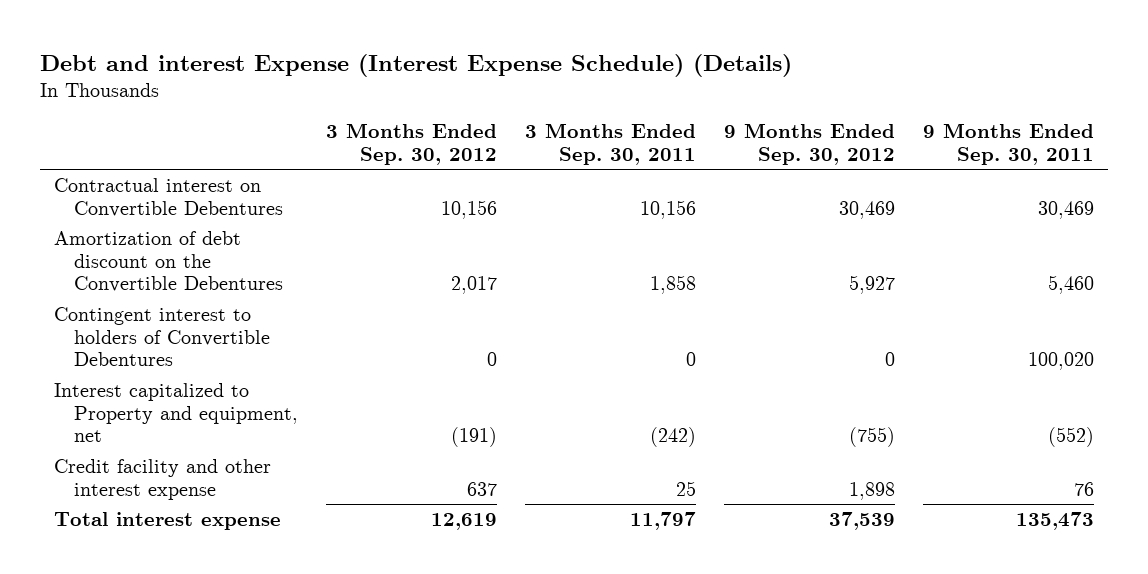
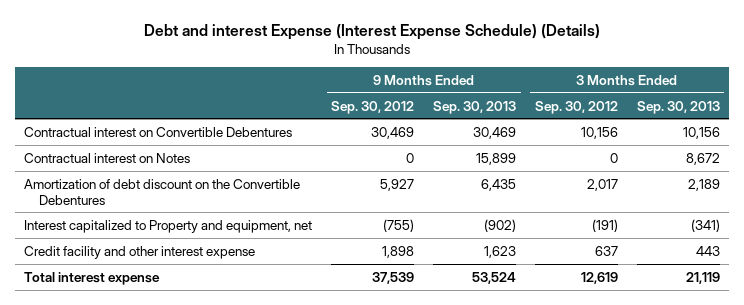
- | 3 Months Ended Sep. 30, 2012 | 3 Months Ended Sep. 30, 2011 | 9 Months Ended Sep. 30, 2012 | 9 Months Ended Sep. 30, 2011
+ | 9 Months Ended Sep. 30, 2012 | 9 Months Ended Sep. 30, 2013 | 3 Months Ended Sep. 30, 2012 | 3 Months Ended Sep. 30, 2013
+ Contractual interest on Notes | 0 | 15,899 | 0 | 8,672
- Contingent interest to holders of Convertible Debentures | 0 | 0 | 0 | 100,020

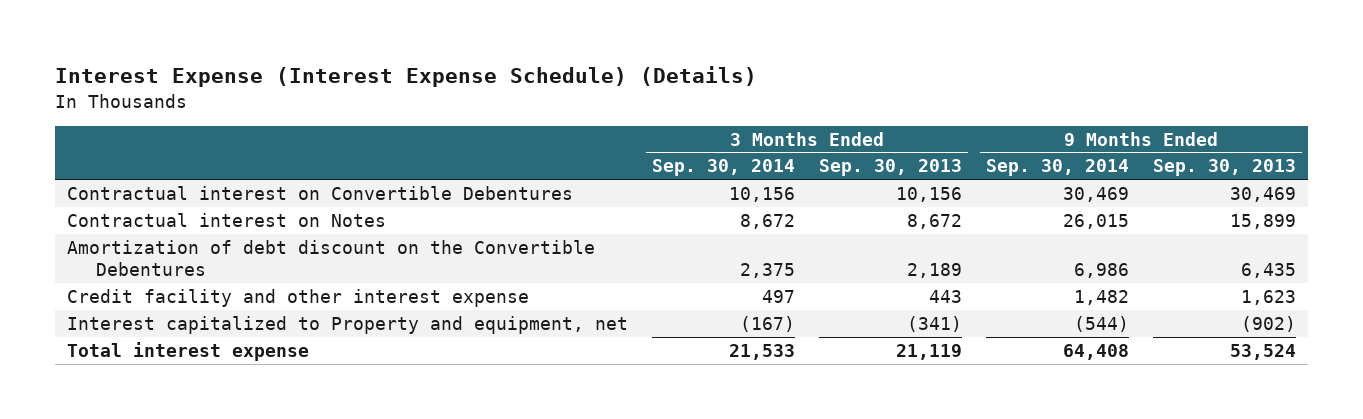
- Debt and interest Expense (Interest Expense Schedule) (Details)
+ Interest Expense (Interest Expense Schedule) (Details)
- | 9 Months Ended Sep. 30, 2012 | 9 Months Ended Sep. 30, 2013 | 3 Months Ended Sep. 30, 2012 | 3 Months Ended Sep. 30, 2013
+ | 3 Months Ended Sep. 30, 2014 | 3 Months Ended Sep. 30, 2013 | 9 Months Ended Sep. 30, 2014 | 9 Months Ended Sep. 30, 2013
moved down: Interest capitalized to Property and equipment, net | (167) | (341) | (544) | (902)

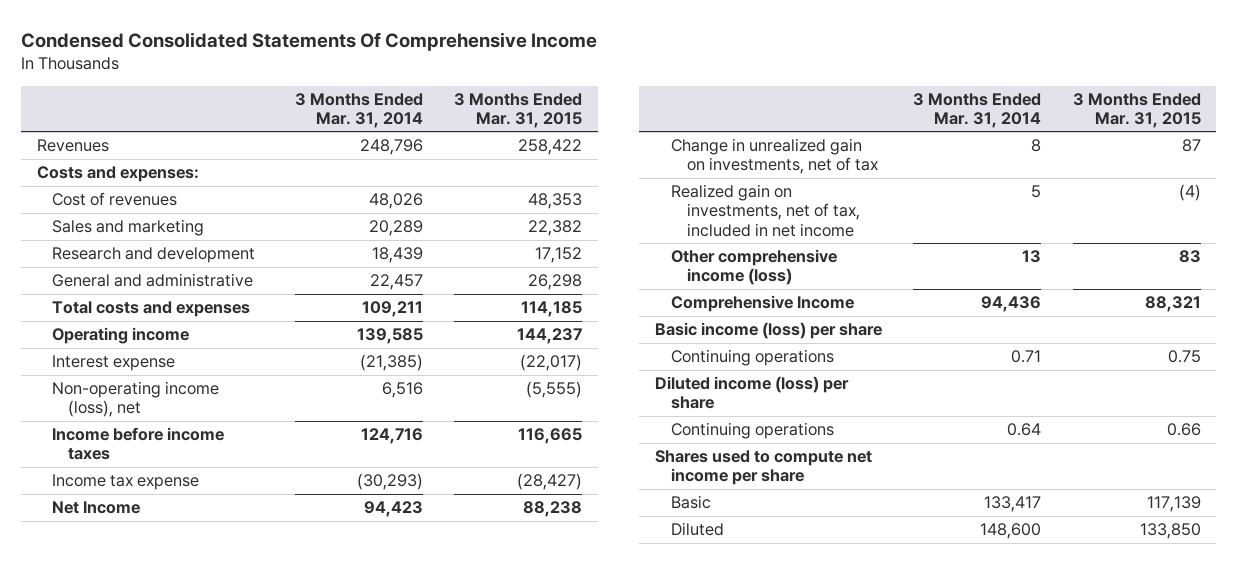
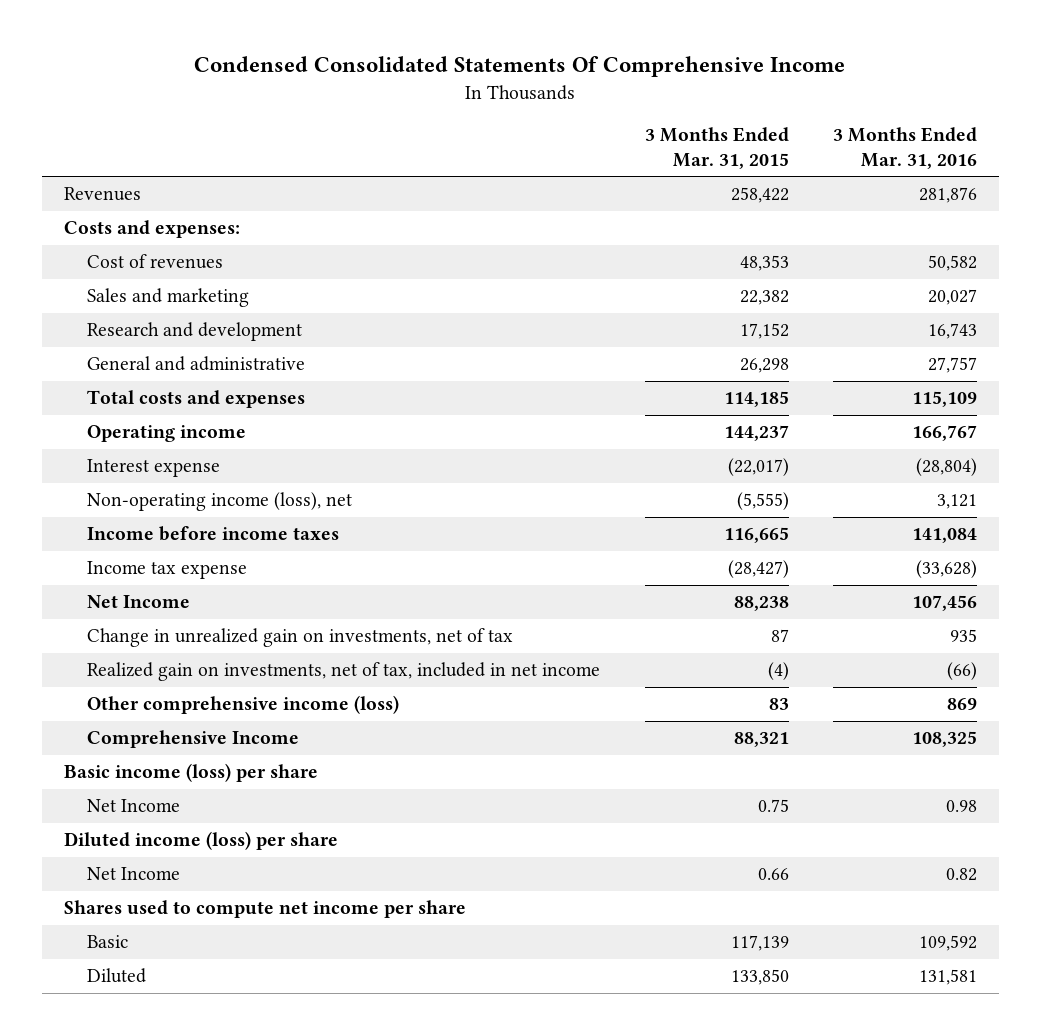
- | 3 Months Ended Mar. 31, 2014 | 3 Months Ended Mar. 31, 2015
+ | 3 Months Ended Mar. 31, 2015 | 3 Months Ended Mar. 31, 2016
- Continuing operations | 0.71 | 0.75
+ Net Income | 0.75 | 0.98
- Continuing operations | 0.64 | 0.66
+ Net Income | 0.66 | 0.82

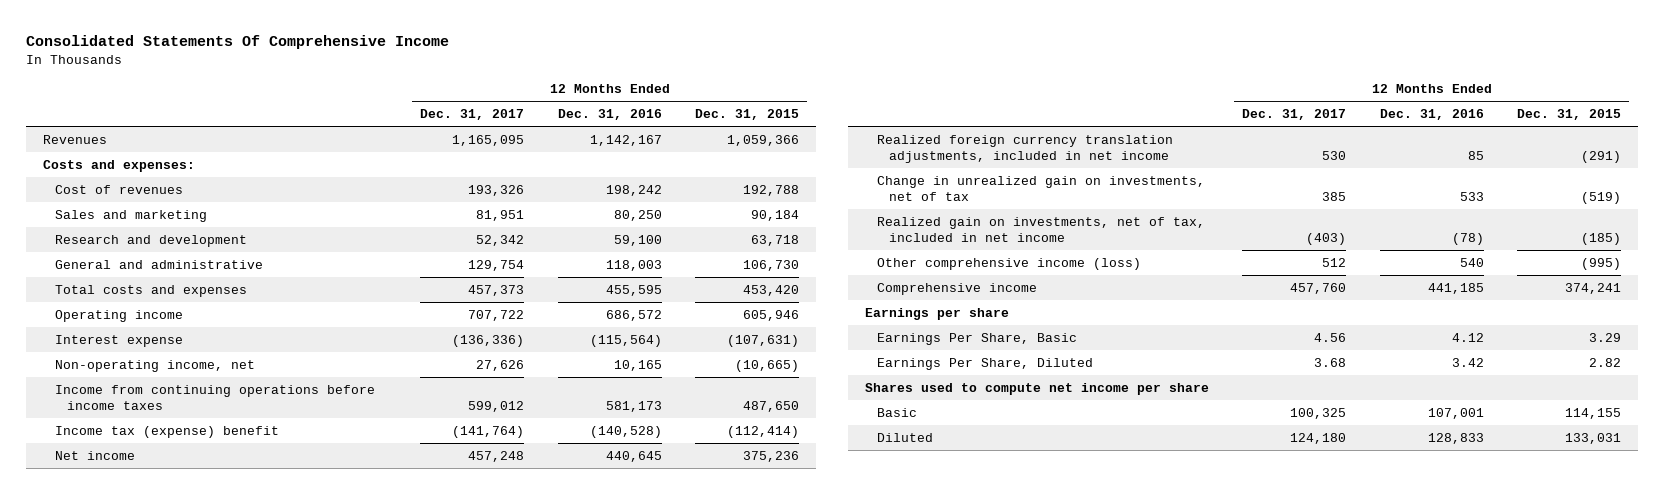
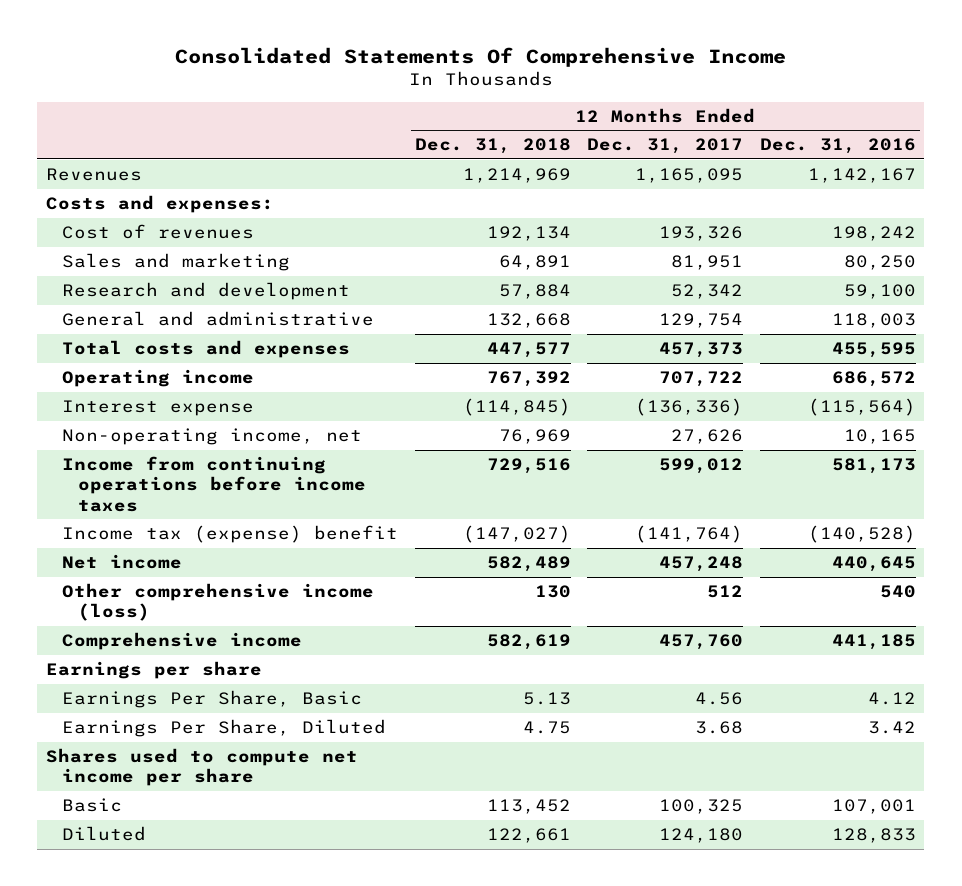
- | 12 Months Ended Dec. 31, 2017 | 12 Months Ended Dec. 31, 2016 | 12 Months Ended Dec. 31, 2015
+ | 12 Months Ended Dec. 31, 2018 | 12 Months Ended Dec. 31, 2017 | 12 Months Ended Dec. 31, 2016
- Realized foreign currency translation adjustments, included in net income | 530 | 85 | (291)
- Change in unrealized gain on investments, net of tax | 385 | 533 | (519)
- Realized gain on investments, net of tax, included in net income | (403) | (78) | (185)

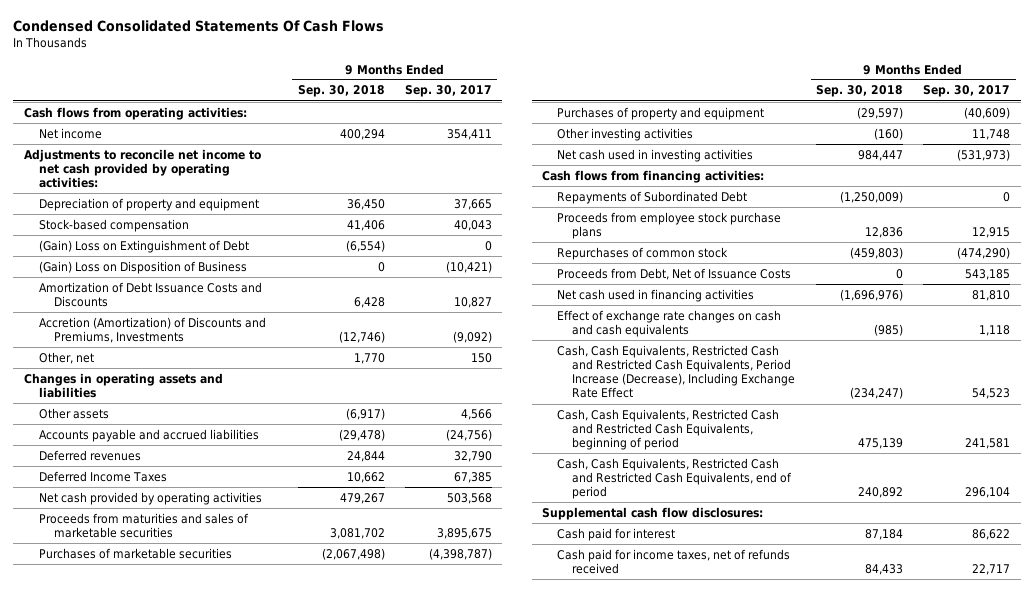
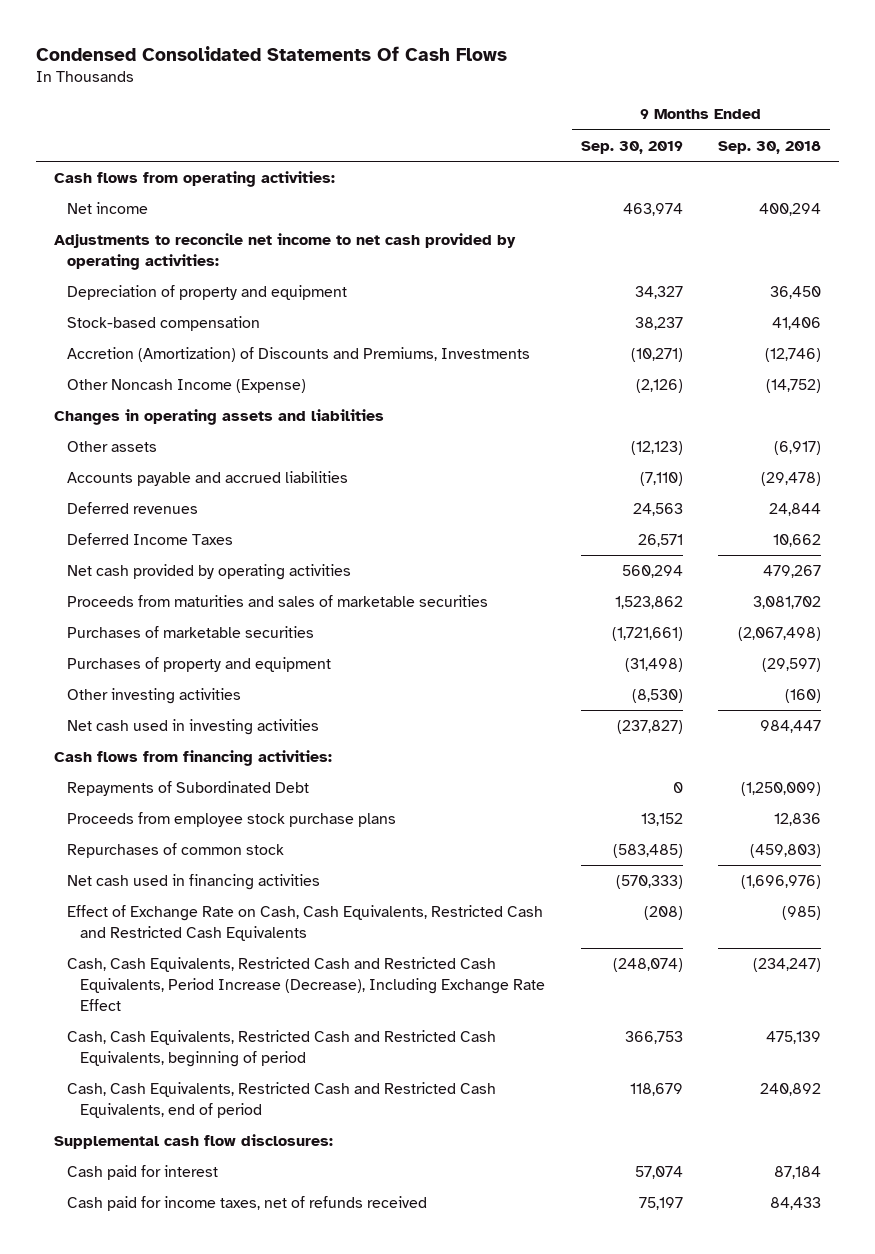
- | 9 Months Ended Sep. 30, 2018 | 9 Months Ended Sep. 30, 2017
+ | 9 Months Ended Sep. 30, 2019 | 9 Months Ended Sep. 30, 2018
- (Gain) Loss on Extinguishment of Debt | (6,554) | 0
- (Gain) Loss on Disposition of Business | 0 | (10,421)
- Amortization of Debt Issuance Costs and Discounts | 6,428 | 10,827
- Other, net | 1,770 | 150
+ Other Noncash Income (Expense) | (2,126) | (14,752)
- Proceeds from Debt, Net of Issuance Costs | 0 | 543,185
- Effect of exchange rate changes on cash and cash equivalents | (985) | 1,118
+ Effect of Exchange Rate on Cash, Cash Equivalents, Restricted Cash and Restricted Cash Equivalents | (208) | (985)

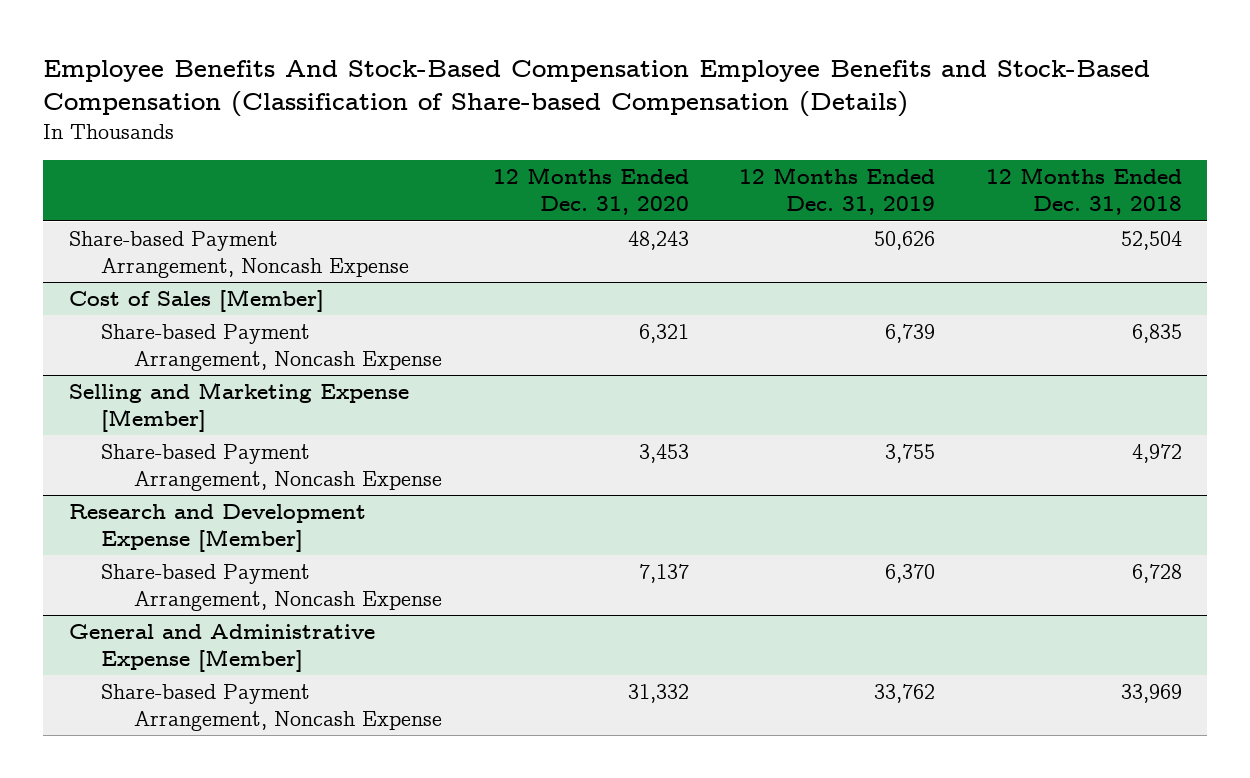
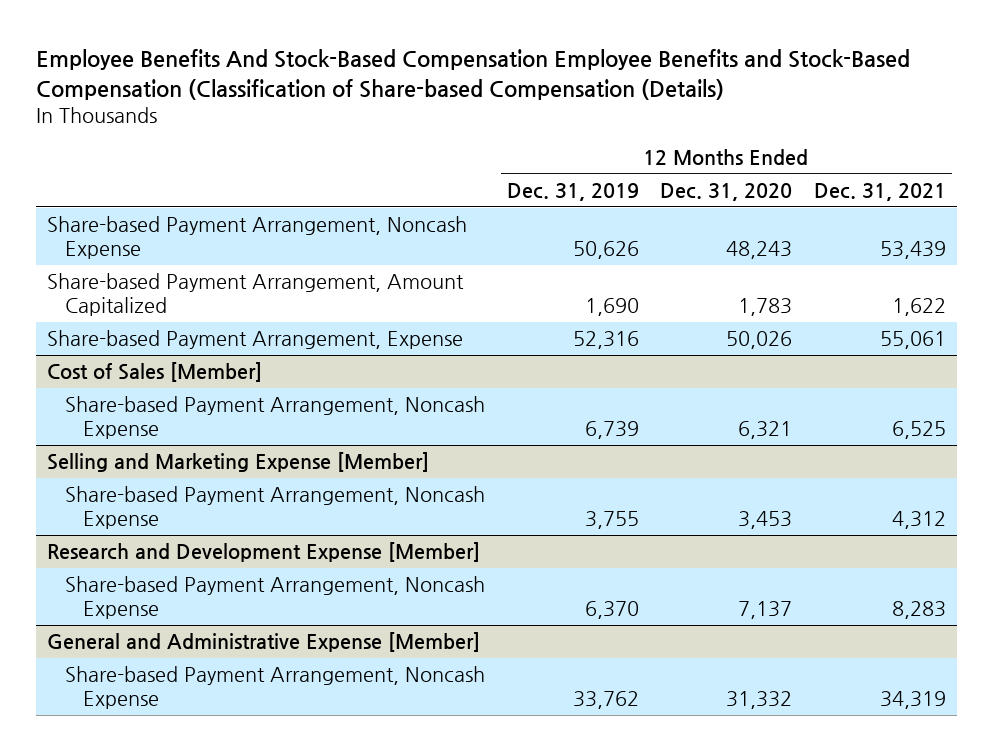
- | 12 Months Ended Dec. 31, 2020 | 12 Months Ended Dec. 31, 2019 | 12 Months Ended Dec. 31, 2018
+ | 12 Months Ended Dec. 31, 2019 | 12 Months Ended Dec. 31, 2020 | 12 Months Ended Dec. 31, 2021
+ Share-based Payment Arrangement, Amount Capitalized | 1,690 | 1,783 | 1,622
+ Share-based Payment Arrangement, Expense | 52,316 | 50,026 | 55,061

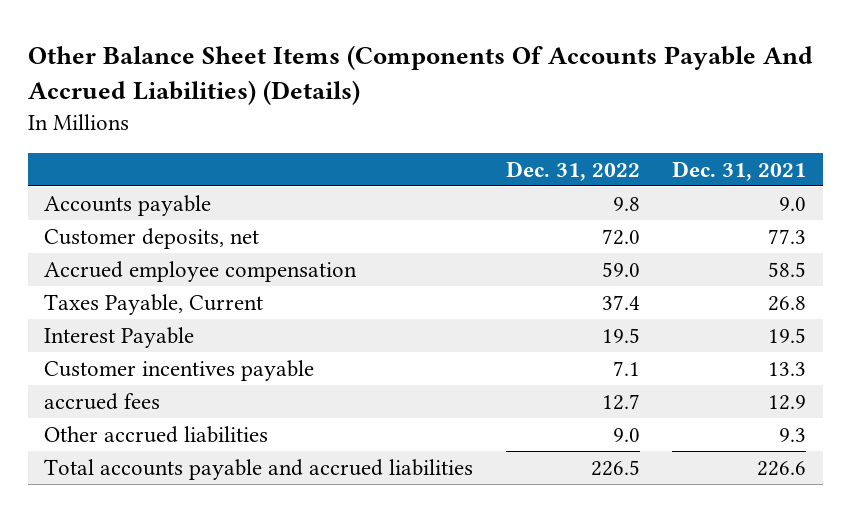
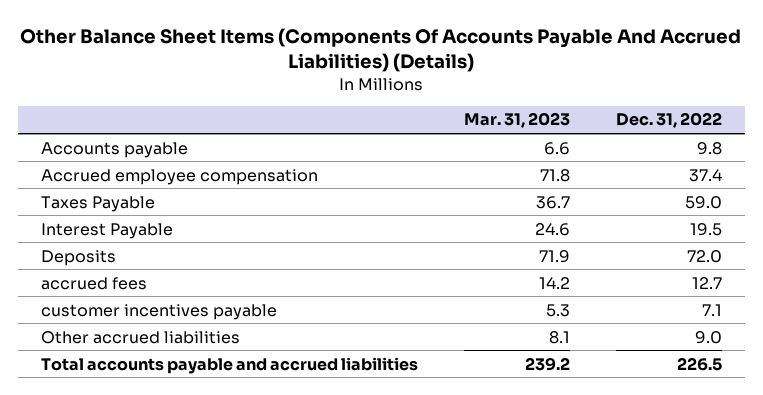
- | Dec. 31, 2022 | Dec. 31, 2021
+ | Mar. 31, 2023 | Dec. 31, 2022
- Customer deposits, net | 72.0 | 77.3
- Accrued employee compensation | 59.0 | 58.5
- Taxes Payable, Current | 37.4 | 26.8
+ Accrued employee compensation | 71.8 | 37.4
+ Taxes Payable | 36.7 | 59.0
- Customer incentives payable | 7.1 | 13.3
+ Deposits | 71.9 | 72.0
+ customer incentives payable | 5.3 | 7.1

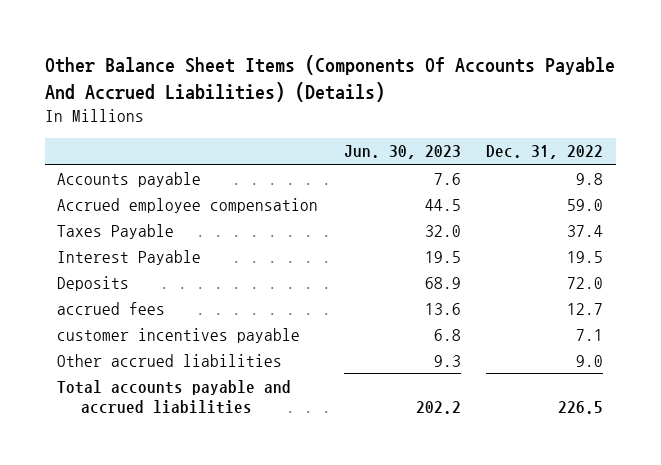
- | Mar. 31, 2023 | Dec. 31, 2022
+ | Jun. 30, 2023 | Dec. 31, 2022
- Accrued employee compensation | 71.8 | 37.4
- Taxes Payable | 36.7 | 59.0
+ Accrued employee compensation | 44.5 | 59.0
+ Taxes Payable | 32.0 | 37.4

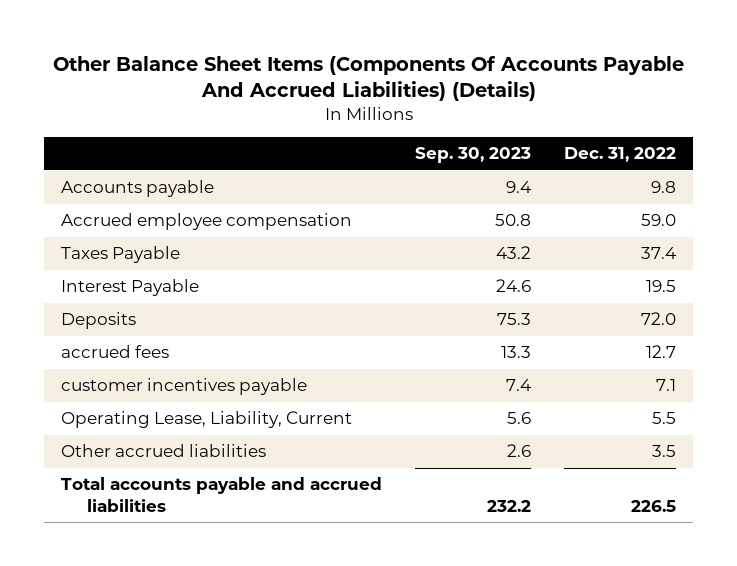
- | Jun. 30, 2023 | Dec. 31, 2022
+ | Sep. 30, 2023 | Dec. 31, 2022
- Other accrued liabilities | 9.3 | 9.0
+ Operating Lease, Liability, Current | 5.6 | 5.5
+ Other accrued liabilities | 2.6 | 3.5

